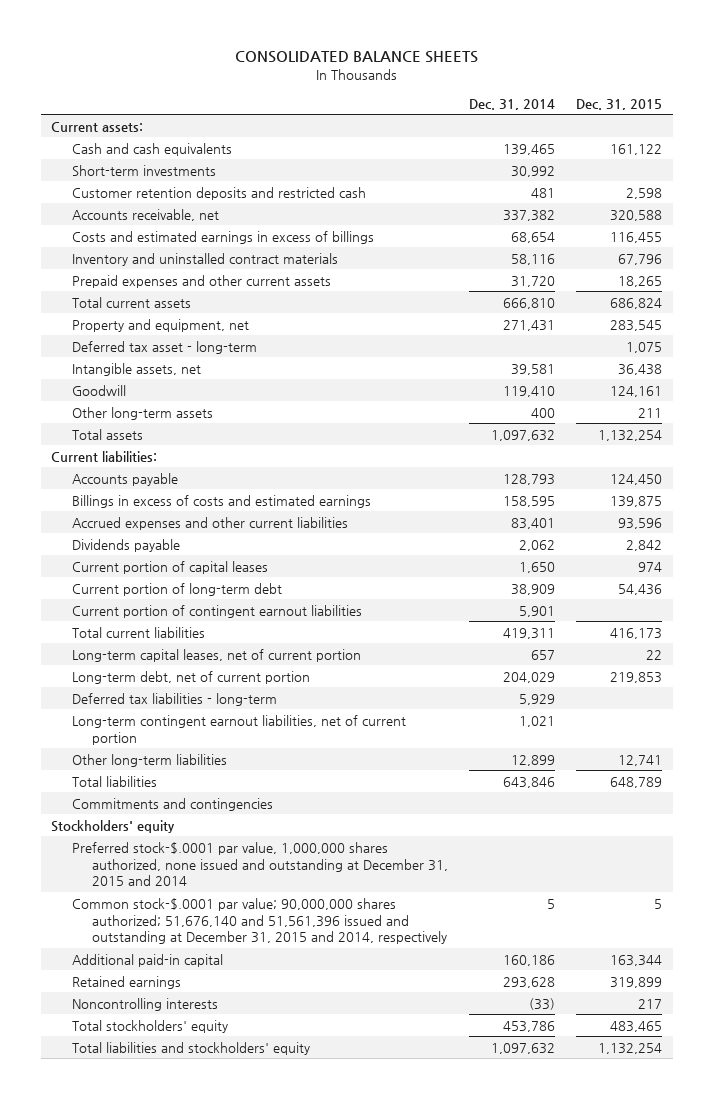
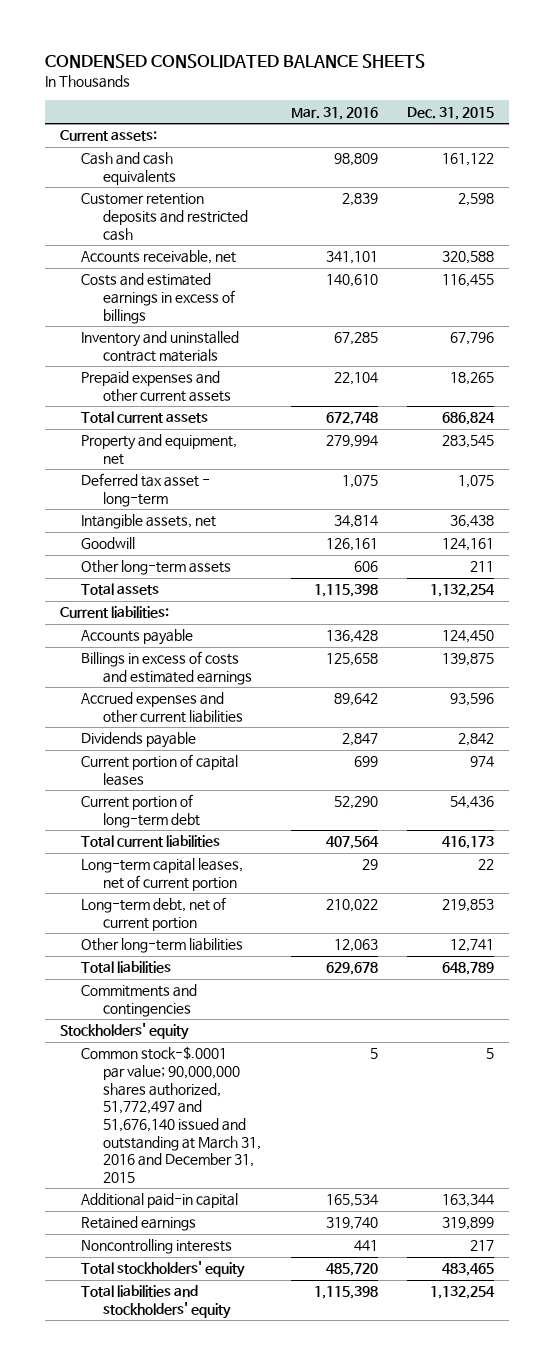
- CONSOLIDATED BALANCE SHEETS
+ CONDENSED CONSOLIDATED BALANCE SHEETS
- | Dec. 31, 2014 | Dec. 31, 2015
+ | Mar. 31, 2016 | Dec. 31, 2015
- Short-term investments | 30,992 |
- Current portion of contingent earnout liabilities | 5,901 |
- Deferred tax liabilities - long-term | 5,929 |
- Long-term contingent earnout liabilities, net of current portion | 1,021 |
- Preferred stock-$.0001 par value, 1,000,000 shares authorized, none issued and outstanding at December 31, 2015 and 2014
- Common stock-$.0001 par value; 90,000,000 shares authorized; 51,676,140 and 51,561,396 issued and outstanding at December 31, 2015 and 2014, respectively | 5 | 5
+ Common stock-$.0001 par value; 90,000,000 shares authorized, 51,772,497 and 51,676,140 issued and outstanding at March 31, 2016 and December 31, 2015 | 5 | 5

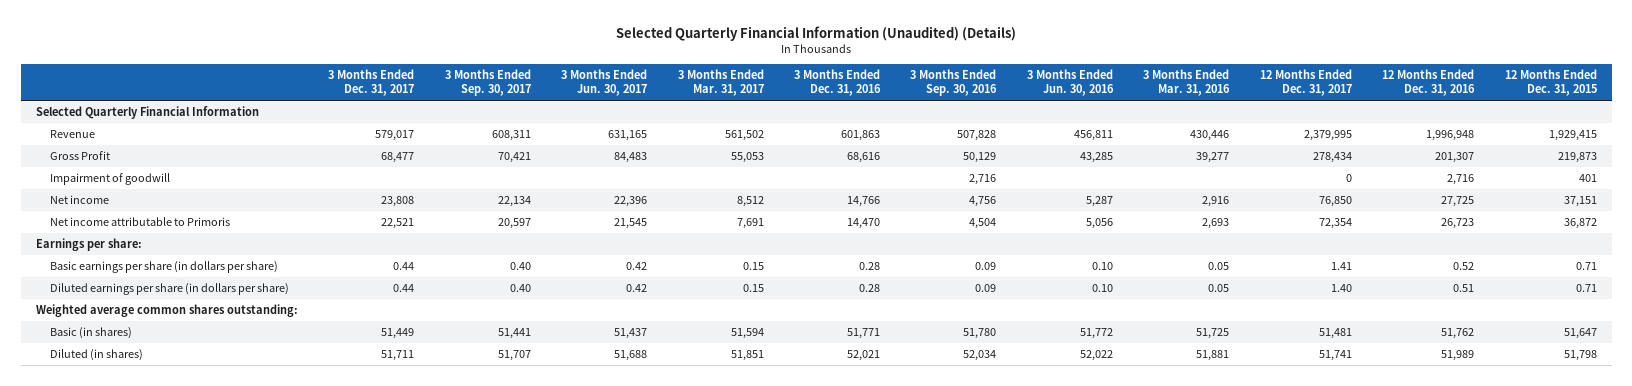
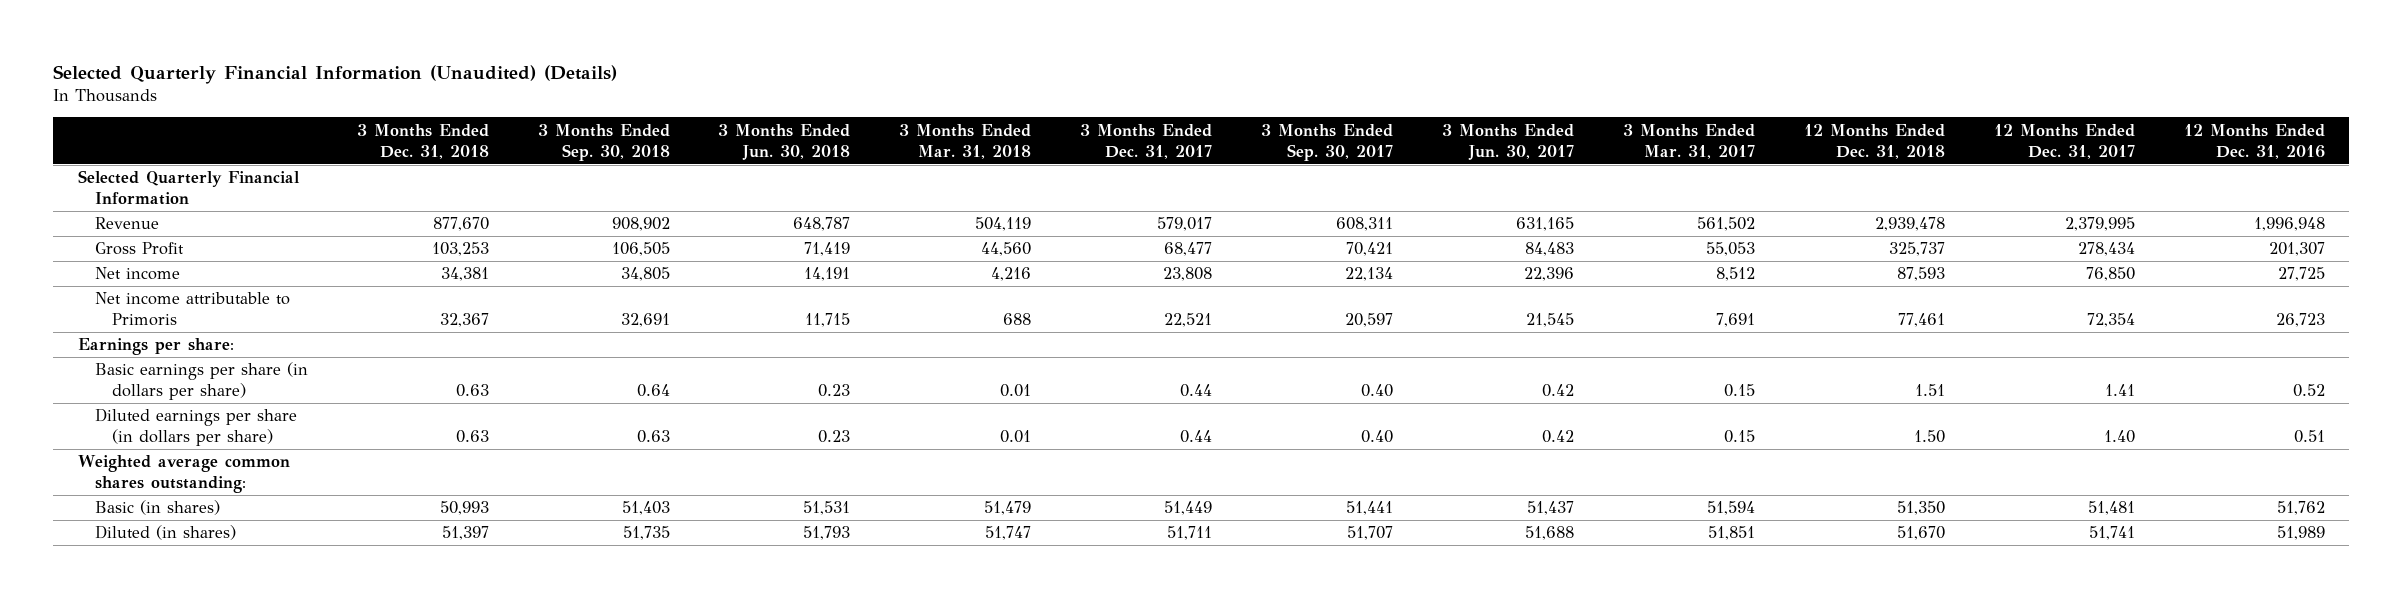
- | 3 Months Ended Dec. 31, 2017 | 3 Months Ended Sep. 30, 2017 | 3 Months Ended Jun. 30, 2017 | 3 Months Ended Mar. 31, 2017 | 3 Months Ended Dec. 31, 2016 | 3 Months Ended Sep. 30, 2016 | 3 Months Ended Jun. 30, 2016 | 3 Months Ended Mar. 31, 2016 | 12 Months Ended Dec. 31, 2017 | 12 Months Ended Dec. 31, 2016 | 12 Months Ended Dec. 31, 2015
+ | 3 Months Ended Dec. 31, 2018 | 3 Months Ended Sep. 30, 2018 | 3 Months Ended Jun. 30, 2018 | 3 Months Ended Mar. 31, 2018 | 3 Months Ended Dec. 31, 2017 | 3 Months Ended Sep. 30, 2017 | 3 Months Ended Jun. 30, 2017 | 3 Months Ended Mar. 31, 2017 | 12 Months Ended Dec. 31, 2018 | 12 Months Ended Dec. 31, 2017 | 12 Months Ended Dec. 31, 2016
- Impairment of goodwill | | | | | | 2,716 | | | 0 | 2,716 | 401

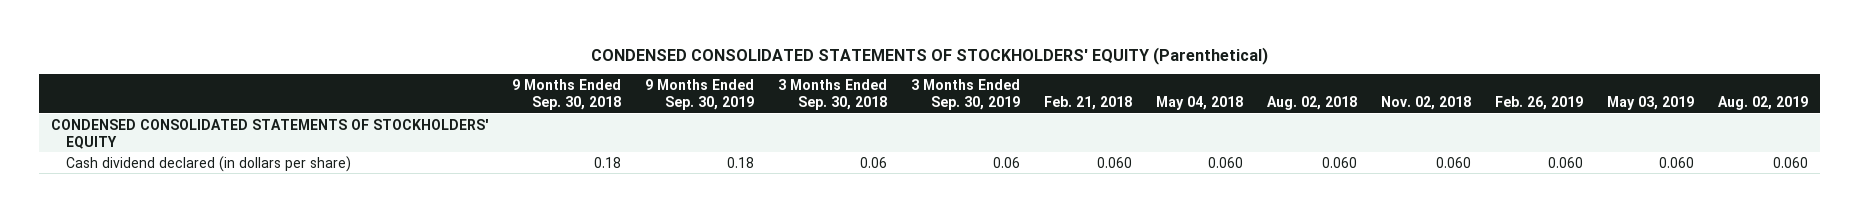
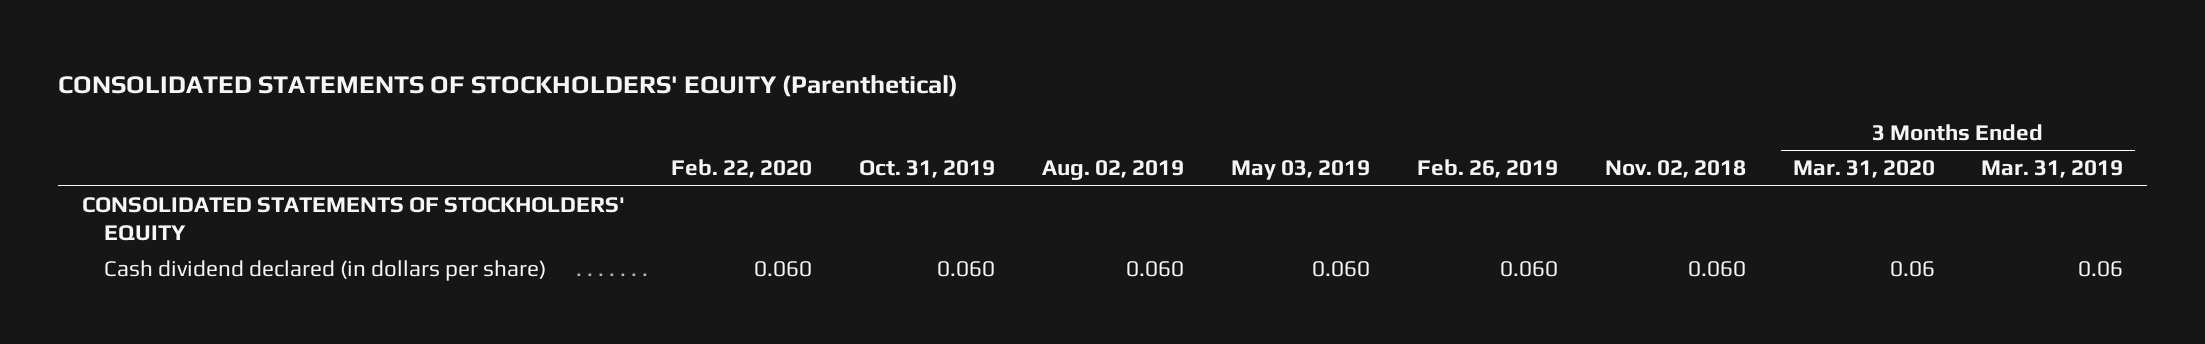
- CONDENSED CONSOLIDATED STATEMENTS OF STOCKHOLDERS' EQUITY (Parenthetical)
+ CONSOLIDATED STATEMENTS OF STOCKHOLDERS' EQUITY (Parenthetical)
- | 9 Months Ended Sep. 30, 2018 | 9 Months Ended Sep. 30, 2019 | 3 Months Ended Sep. 30, 2018 | 3 Months Ended Sep. 30, 2019 | Feb. 21, 2018 | May 04, 2018 | Aug. 02, 2018 | Nov. 02, 2018 | Feb. 26, 2019 | May 03, 2019 | Aug. 02, 2019
+ | Feb. 22, 2020 | Oct. 31, 2019 | Aug. 02, 2019 | May 03, 2019 | Feb. 26, 2019 | Nov. 02, 2018 | 3 Months Ended Mar. 31, 2020 | 3 Months Ended Mar. 31, 2019
- CONDENSED CONSOLIDATED STATEMENTS OF STOCKHOLDERS' EQUITY
+ CONSOLIDATED STATEMENTS OF STOCKHOLDERS' EQUITY

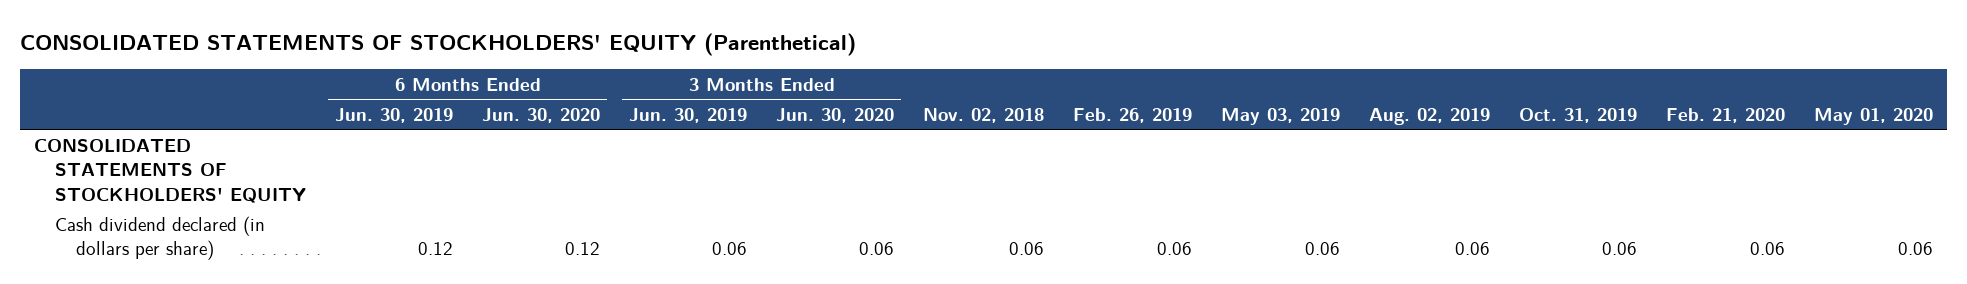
- | Feb. 22, 2020 | Oct. 31, 2019 | Aug. 02, 2019 | May 03, 2019 | Feb. 26, 2019 | Nov. 02, 2018 | 3 Months Ended Mar. 31, 2020 | 3 Months Ended Mar. 31, 2019
+ | 6 Months Ended Jun. 30, 2019 | 6 Months Ended Jun. 30, 2020 | 3 Months Ended Jun. 30, 2019 | 3 Months Ended Jun. 30, 2020 | Nov. 02, 2018 | Feb. 26, 2019 | May 03, 2019 | Aug. 02, 2019 | Oct. 31, 2019 | Feb. 21, 2020 | May 01, 2020
- Cash dividend declared (in dollars per share) | 0.060 | 0.060 | 0.060 | 0.060 | 0.060 | 0.060 | 0.06 | 0.06
+ Cash dividend declared (in dollars per share) | 0.12 | 0.12 | 0.06 | 0.06 | 0.06 | 0.06 | 0.06 | 0.06 | 0.06 | 0.06 | 0.06

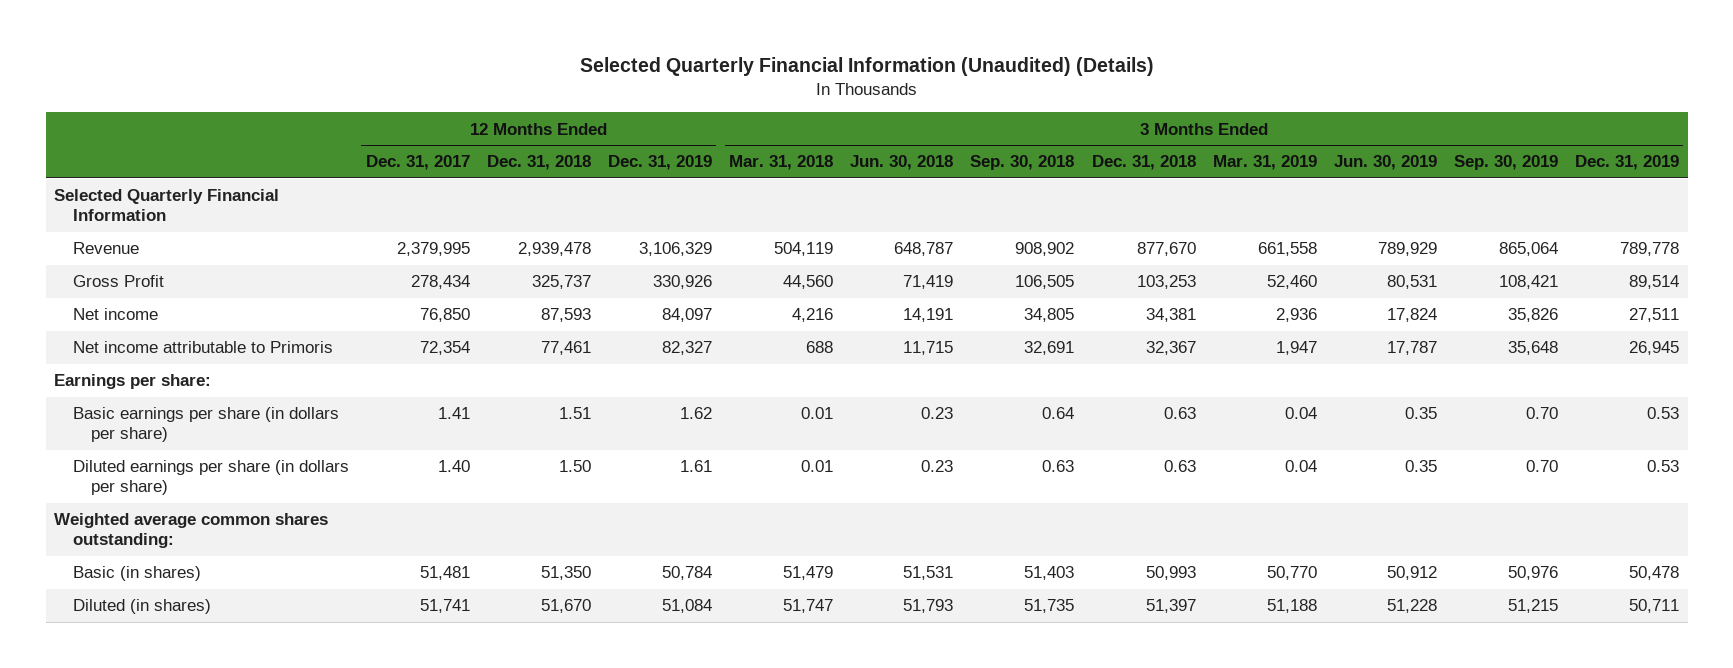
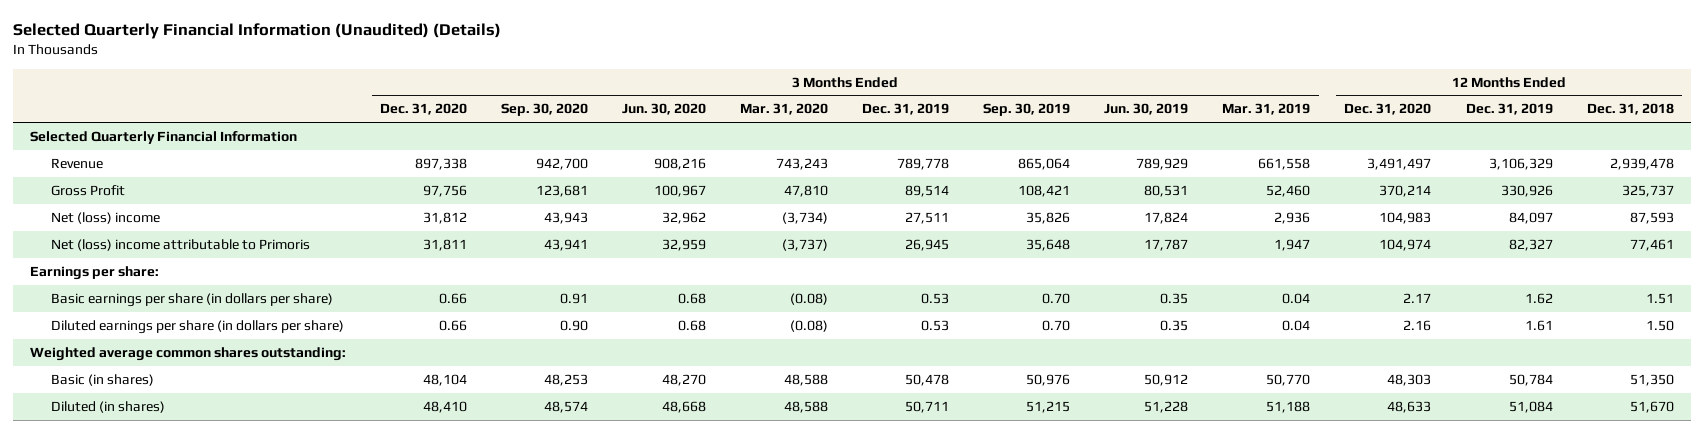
- | 12 Months Ended Dec. 31, 2017 | 12 Months Ended Dec. 31, 2018 | 12 Months Ended Dec. 31, 2019 | 3 Months Ended Mar. 31, 2018 | 3 Months Ended Jun. 30, 2018 | 3 Months Ended Sep. 30, 2018 | 3 Months Ended Dec. 31, 2018 | 3 Months Ended Mar. 31, 2019 | 3 Months Ended Jun. 30, 2019 | 3 Months Ended Sep. 30, 2019 | 3 Months Ended Dec. 31, 2019
+ | 3 Months Ended Dec. 31, 2020 | 3 Months Ended Sep. 30, 2020 | 3 Months Ended Jun. 30, 2020 | 3 Months Ended Mar. 31, 2020 | 3 Months Ended Dec. 31, 2019 | 3 Months Ended Sep. 30, 2019 | 3 Months Ended Jun. 30, 2019 | 3 Months Ended Mar. 31, 2019 | 12 Months Ended Dec. 31, 2020 | 12 Months Ended Dec. 31, 2019 | 12 Months Ended Dec. 31, 2018
- Net income | 76,850 | 87,593 | 84,097 | 4,216 | 14,191 | 34,805 | 34,381 | 2,936 | 17,824 | 35,826 | 27,511
- Net income attributable to Primoris | 72,354 | 77,461 | 82,327 | 688 | 11,715 | 32,691 | 32,367 | 1,947 | 17,787 | 35,648 | 26,945
+ Net (loss) income | 31,812 | 43,943 | 32,962 | (3,734) | 27,511 | 35,826 | 17,824 | 2,936 | 104,983 | 84,097 | 87,593
+ Net (loss) income attributable to Primoris | 31,811 | 43,941 | 32,959 | (3,737) | 26,945 | 35,648 | 17,787 | 1,947 | 104,974 | 82,327 | 77,461

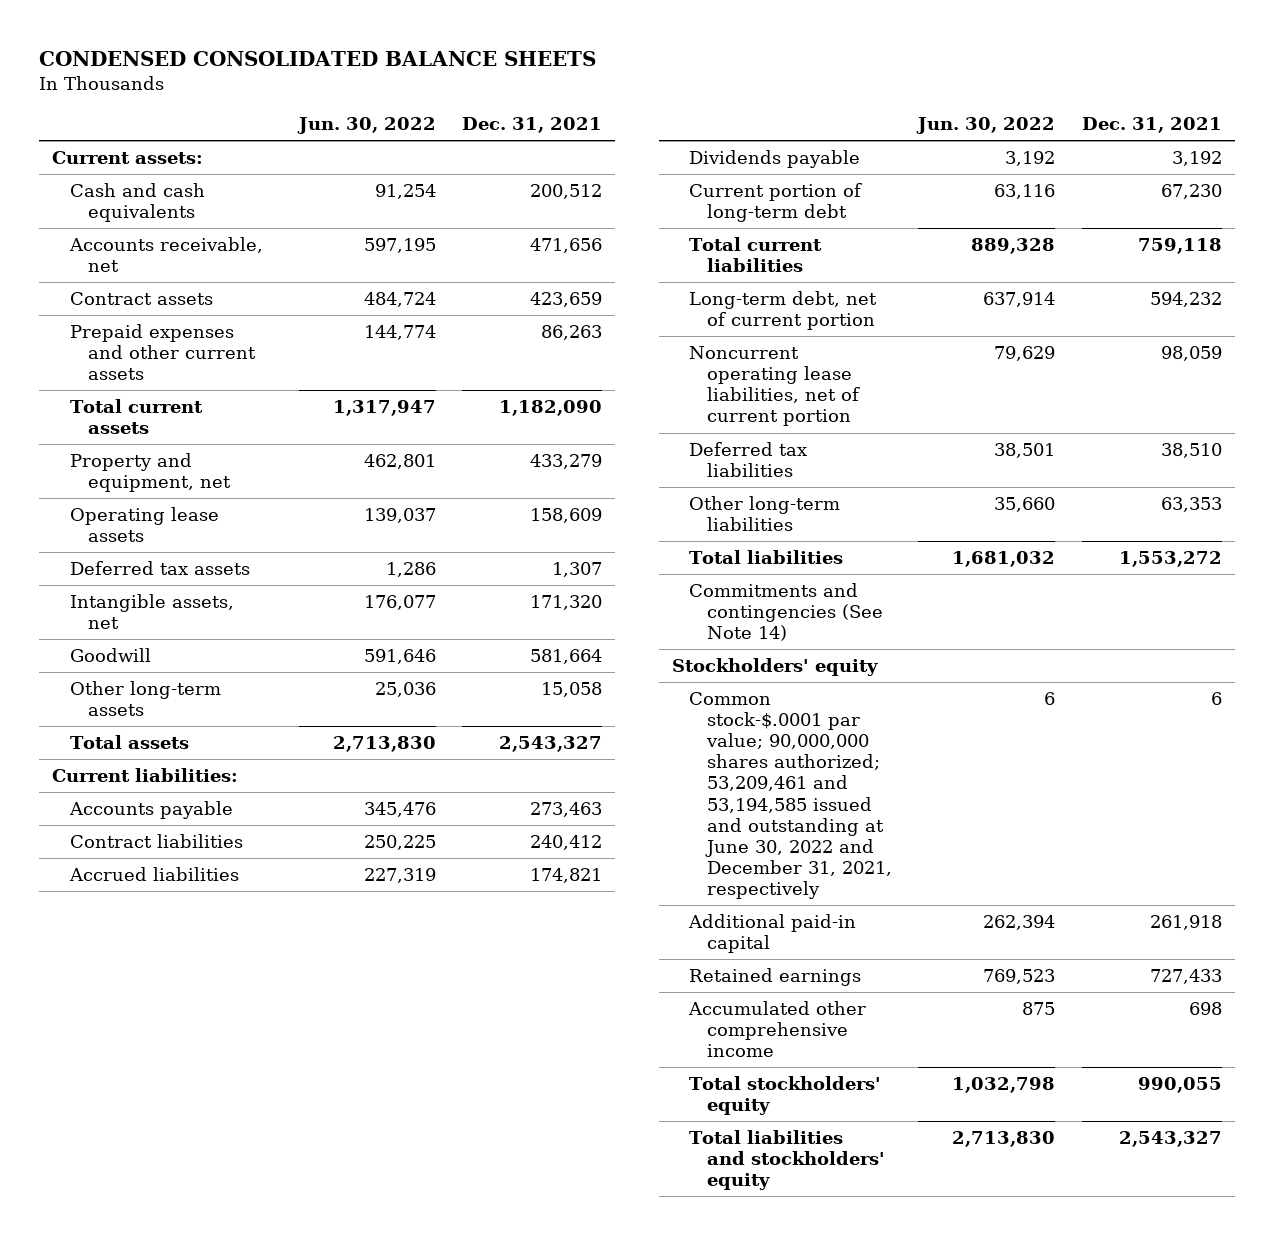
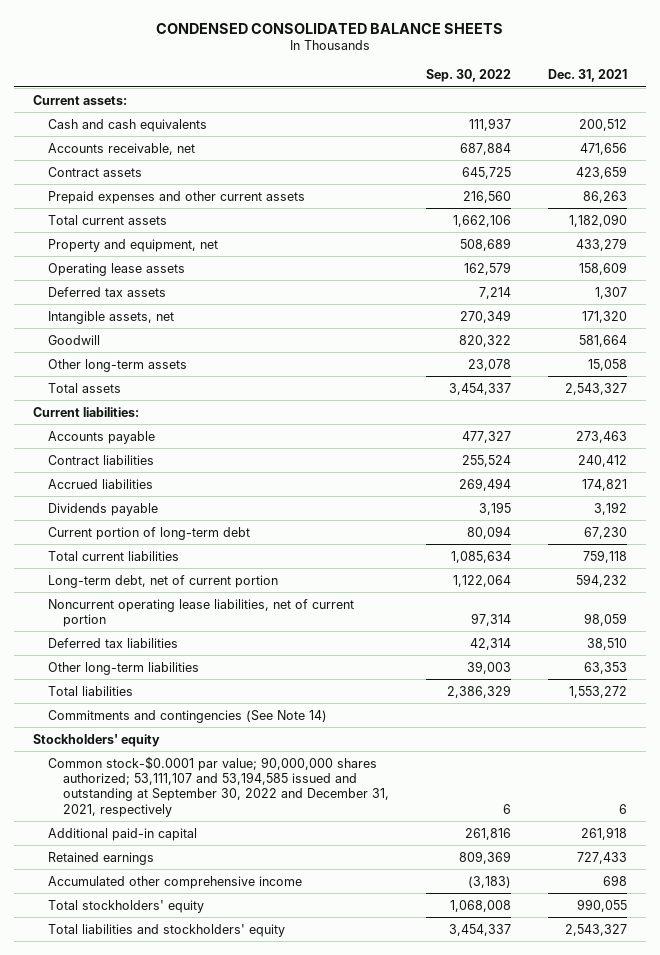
- | Jun. 30, 2022 | Dec. 31, 2021
+ | Sep. 30, 2022 | Dec. 31, 2021
- Common stock-$.0001 par value; 90,000,000 shares authorized; 53,209,461 and 53,194,585 issued and outstanding at June 30, 2022 and December 31, 2021, respectively | 6 | 6
+ Common stock-$0.0001 par value; 90,000,000 shares authorized; 53,111,107 and 53,194,585 issued and outstanding at September 30, 2022 and December 31, 2021, respectively | 6 | 6

